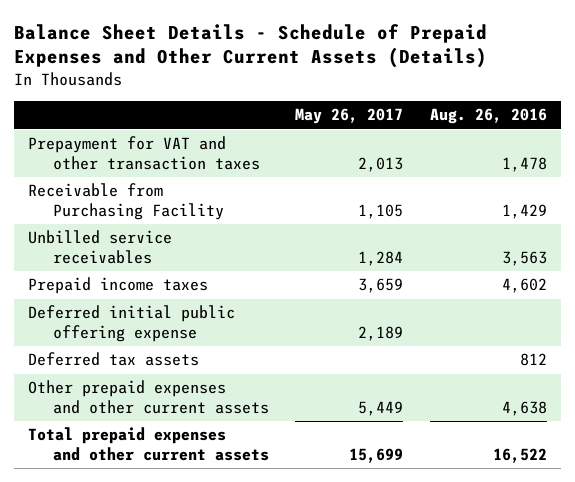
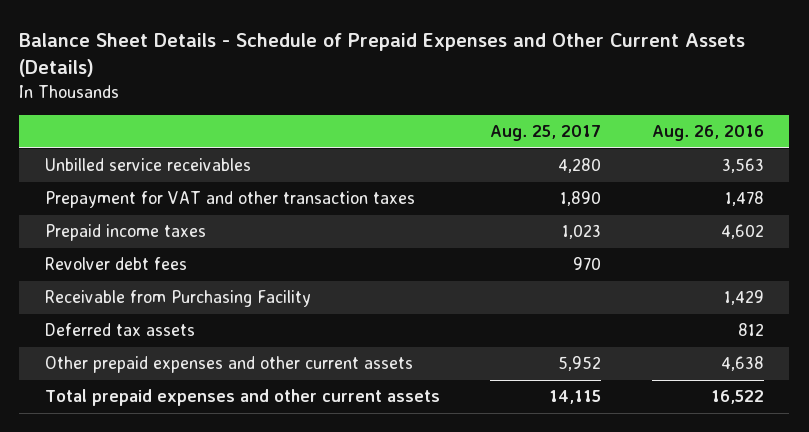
- | May 26, 2017 | Aug. 26, 2016
+ | Aug. 25, 2017 | Aug. 26, 2016
moved down: Prepayment for VAT and other transaction taxes | 1,890 | 1,478
- Deferred initial public offering expense | 2,189 |
+ Revolver debt fees | 970 |
moved down: Receivable from Purchasing Facility | | 1,429

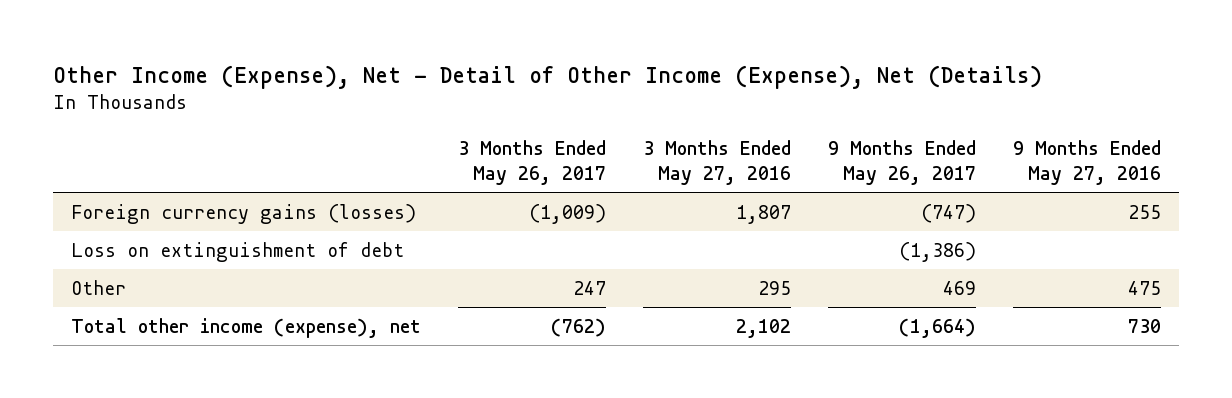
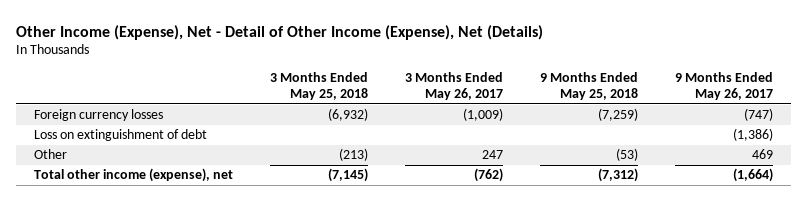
- | 3 Months Ended May 26, 2017 | 3 Months Ended May 27, 2016 | 9 Months Ended May 26, 2017 | 9 Months Ended May 27, 2016
+ | 3 Months Ended May 25, 2018 | 3 Months Ended May 26, 2017 | 9 Months Ended May 25, 2018 | 9 Months Ended May 26, 2017
- Foreign currency gains (losses) | (1,009) | 1,807 | (747) | 255
+ Foreign currency losses | (6,932) | (1,009) | (7,259) | (747)

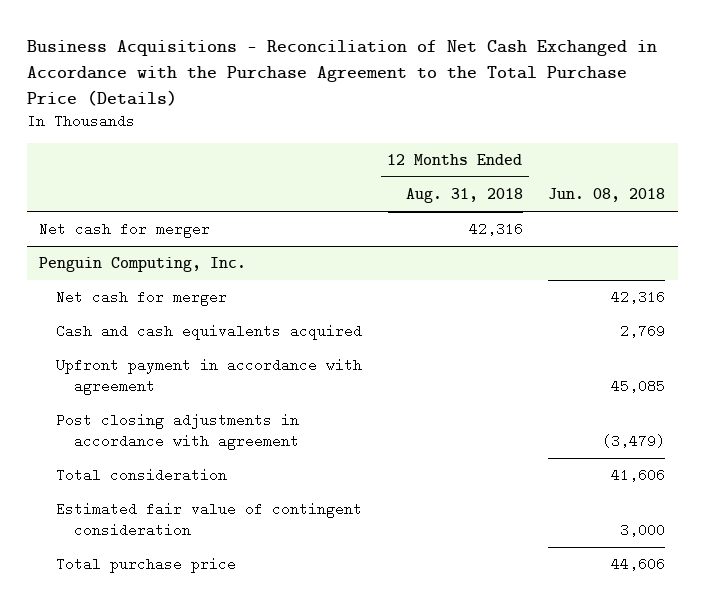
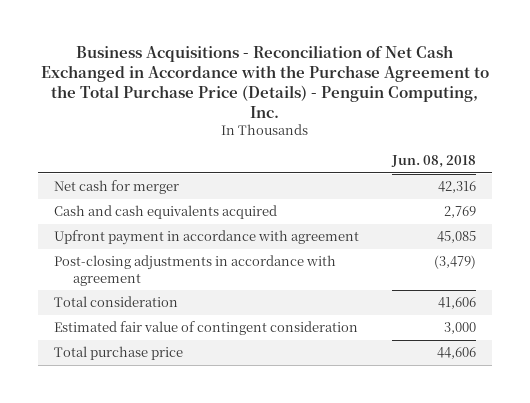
- Business Acquisitions - Reconciliation of Net Cash Exchanged in Accordance with the Purchase Agreement to the Total Purchase Price (Details)
+ Business Acquisitions - Reconciliation of Net Cash Exchanged in Accordance with the Purchase Agreement to the Total Purchase Price (Details) - Penguin Computing, Inc.
- | 12 Months Ended Aug. 31, 2018 | Jun. 08, 2018
+ | Jun. 08, 2018
- Net cash for merger | 42,316 |
- Penguin Computing, Inc.
- Post closing adjustments in accordance with agreement | | (3,479)
+ Post-closing adjustments in accordance with agreement | (3,479)

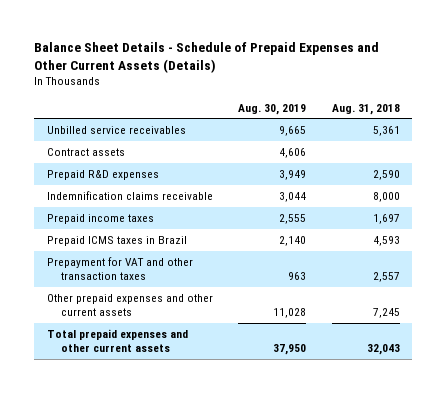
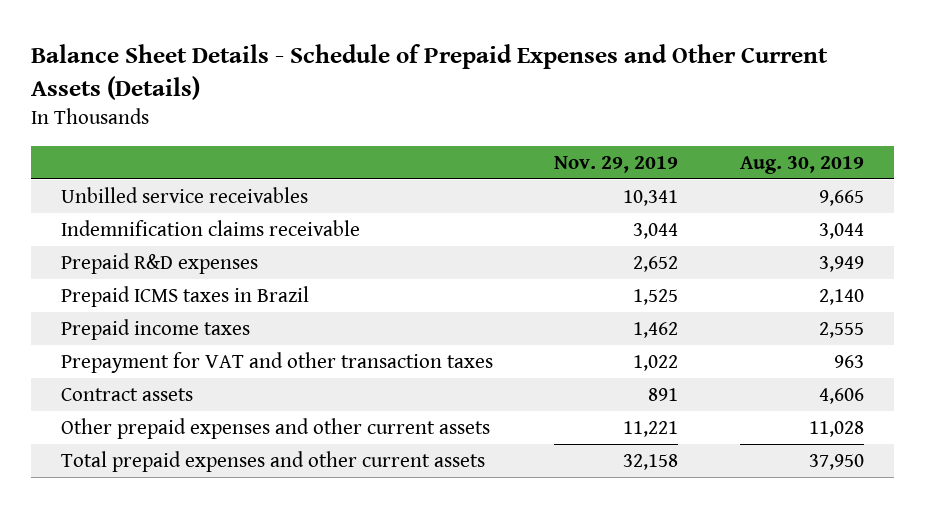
- | Aug. 30, 2019 | Aug. 31, 2018
+ | Nov. 29, 2019 | Aug. 30, 2019
moved down: Prepaid R&D expenses | 2,652 | 3,949
moved down: Prepaid income taxes | 1,462 | 2,555
moved down: Contract assets | 891 | 4,606

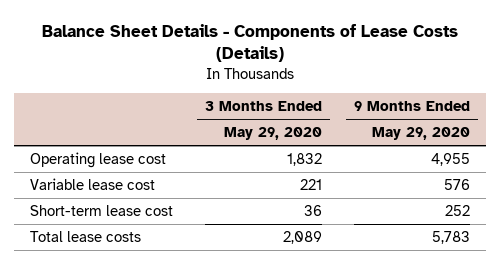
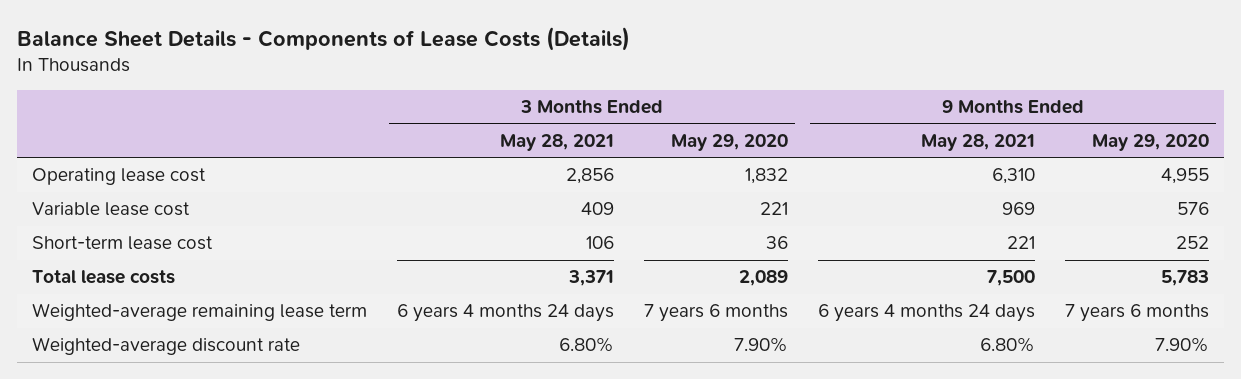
- | 3 Months Ended May 29, 2020 | 9 Months Ended May 29, 2020
+ | 3 Months Ended May 28, 2021 | 3 Months Ended May 29, 2020 | 9 Months Ended May 28, 2021 | 9 Months Ended May 29, 2020
+ Weighted-average remaining lease term | 6 years 4 months 24 days | 7 years 6 months | 6 years 4 months 24 days | 7 years 6 months
+ Weighted-average discount rate | 6.80% | 7.90% | 6.80% | 7.90%

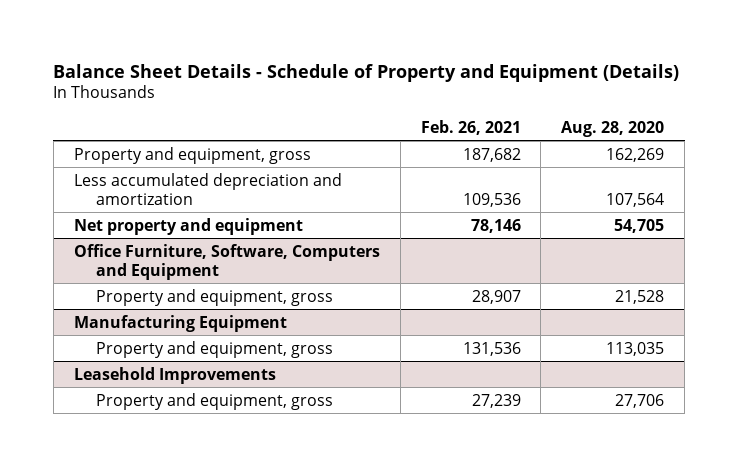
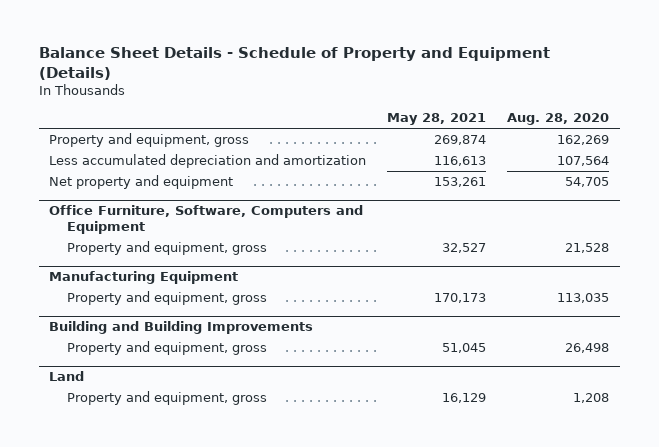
- | Feb. 26, 2021 | Aug. 28, 2020
+ | May 28, 2021 | Aug. 28, 2020
- Leasehold Improvements
- Property and equipment, gross | 27,239 | 27,706
+ Building and Building Improvements
+ Property and equipment, gross | 51,045 | 26,498
+ Land
+ Property and equipment, gross | 16,129 | 1,208

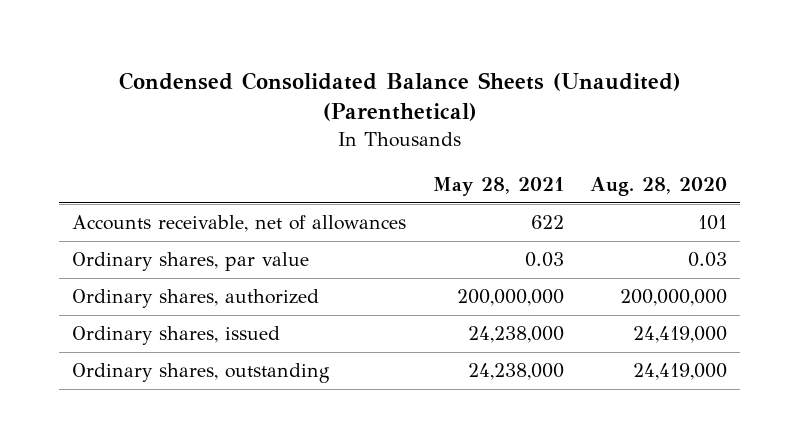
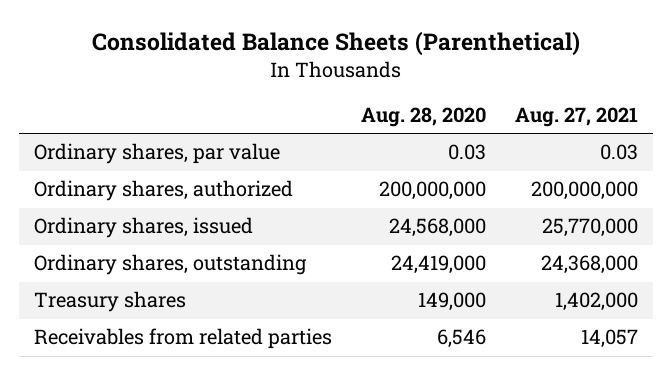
- Condensed Consolidated Balance Sheets (Unaudited) (Parenthetical)
+ Consolidated Balance Sheets (Parenthetical)
- | May 28, 2021 | Aug. 28, 2020
+ | Aug. 28, 2020 | Aug. 27, 2021
- Accounts receivable, net of allowances | 622 | 101
- Ordinary shares, issued | 24,238,000 | 24,419,000
+ Ordinary shares, issued | 24,568,000 | 25,770,000
+ Treasury shares | 149,000 | 1,402,000
+ Receivables from related parties | 6,546 | 14,057

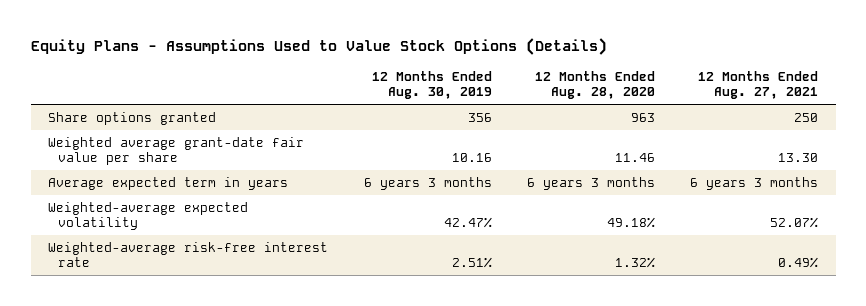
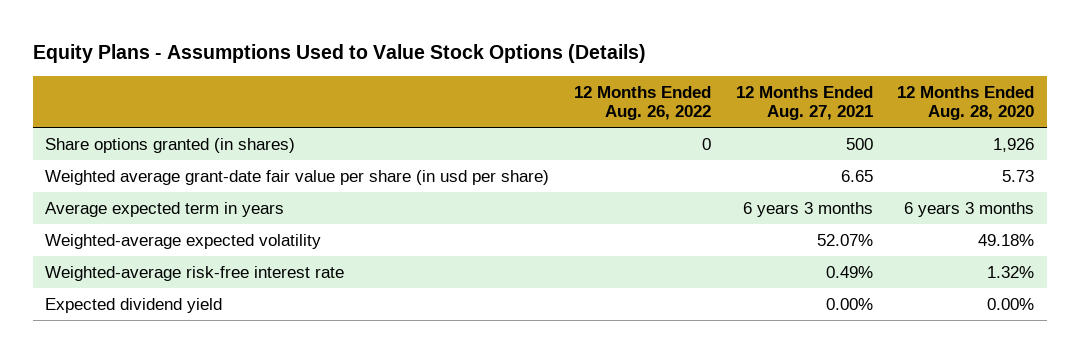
- | 12 Months Ended Aug. 30, 2019 | 12 Months Ended Aug. 28, 2020 | 12 Months Ended Aug. 27, 2021
+ | 12 Months Ended Aug. 26, 2022 | 12 Months Ended Aug. 27, 2021 | 12 Months Ended Aug. 28, 2020
- Share options granted | 356 | 963 | 250
- Weighted average grant-date fair value per share | 10.16 | 11.46 | 13.30
+ Share options granted (in shares) | 0 | 500 | 1,926
+ Weighted average grant-date fair value per share (in usd per share) | | 6.65 | 5.73
+ Expected dividend yield | | 0.00% | 0.00%

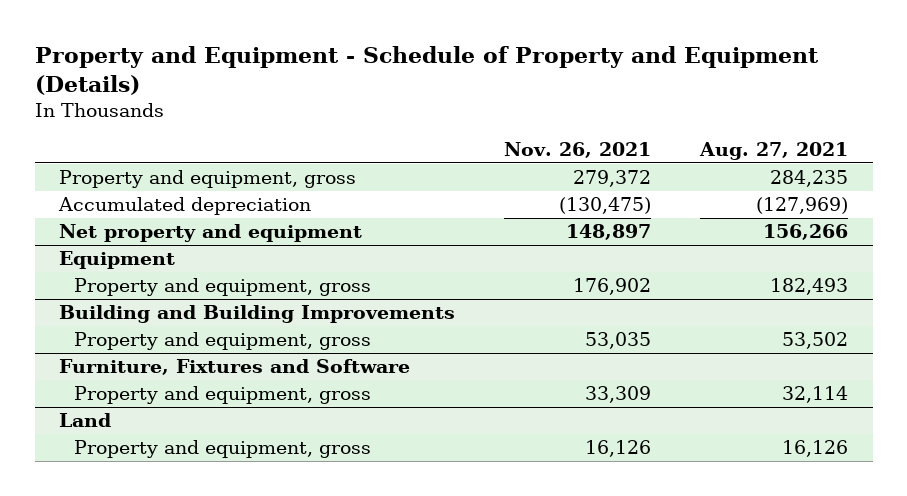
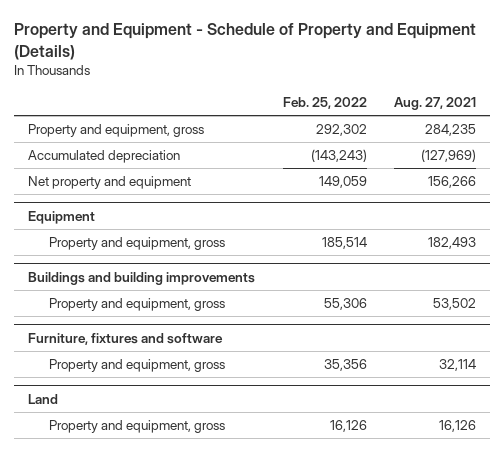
- | Nov. 26, 2021 | Aug. 27, 2021
+ | Feb. 25, 2022 | Aug. 27, 2021
- Building and Building Improvements
+ Buildings and building improvements
- Furniture, Fixtures and Software
+ Furniture, fixtures and software

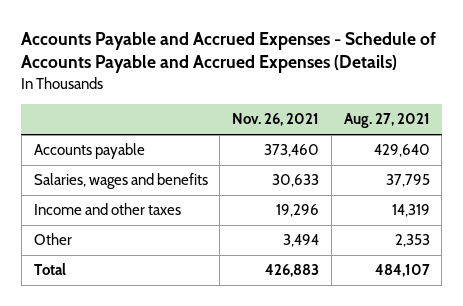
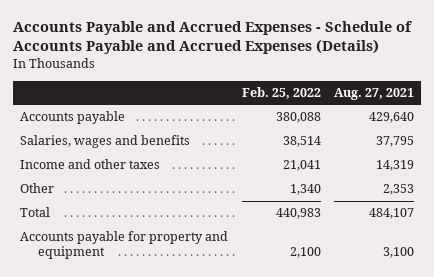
- | Nov. 26, 2021 | Aug. 27, 2021
+ | Feb. 25, 2022 | Aug. 27, 2021
+ Accounts payable for property and equipment | 2,100 | 3,100

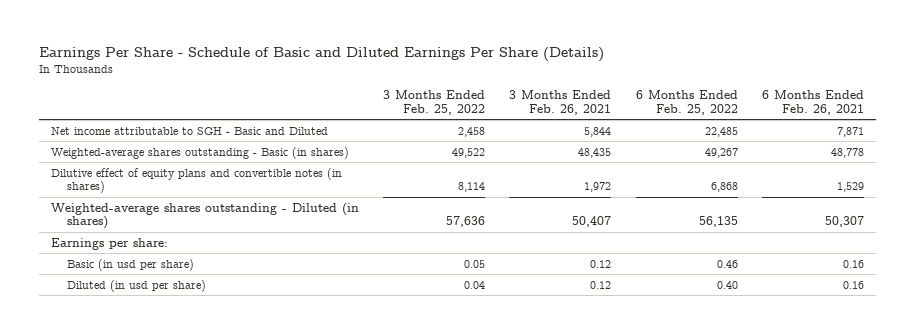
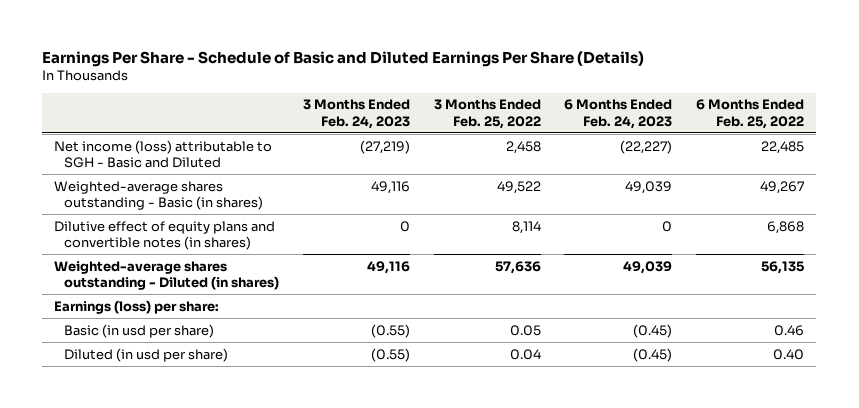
- | 3 Months Ended Feb. 25, 2022 | 3 Months Ended Feb. 26, 2021 | 6 Months Ended Feb. 25, 2022 | 6 Months Ended Feb. 26, 2021
+ | 3 Months Ended Feb. 24, 2023 | 3 Months Ended Feb. 25, 2022 | 6 Months Ended Feb. 24, 2023 | 6 Months Ended Feb. 25, 2022
- Net income attributable to SGH - Basic and Diluted | 2,458 | 5,844 | 22,485 | 7,871
+ Net income (loss) attributable to SGH - Basic and Diluted | (27,219) | 2,458 | (22,227) | 22,485
- Earnings per share:
+ Earnings (loss) per share:

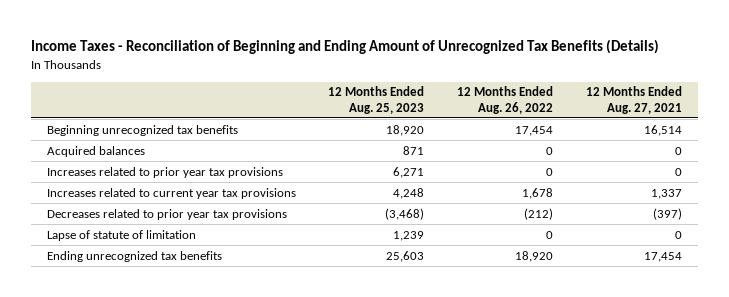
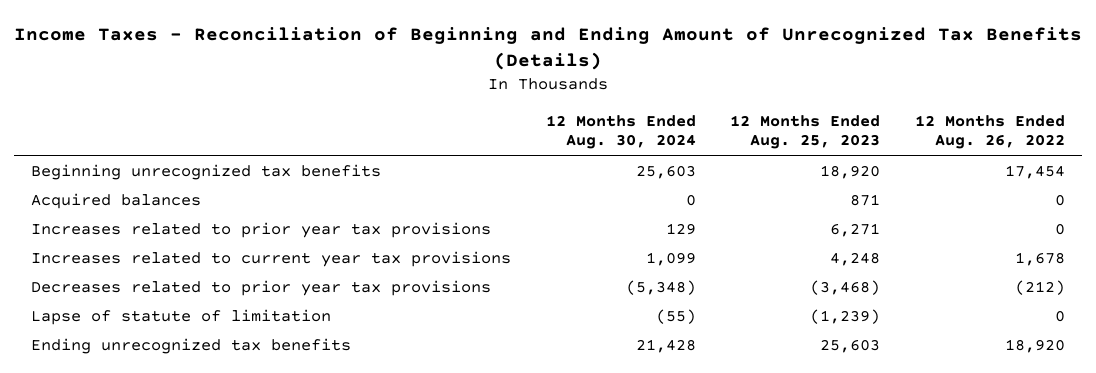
- | 12 Months Ended Aug. 25, 2023 | 12 Months Ended Aug. 26, 2022 | 12 Months Ended Aug. 27, 2021
+ | 12 Months Ended Aug. 30, 2024 | 12 Months Ended Aug. 25, 2023 | 12 Months Ended Aug. 26, 2022
- Lapse of statute of limitation | 1,239 | 0 | 0
+ Lapse of statute of limitation | (55) | (1,239) | 0

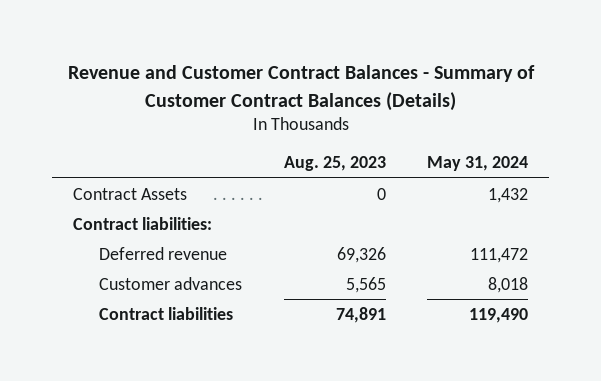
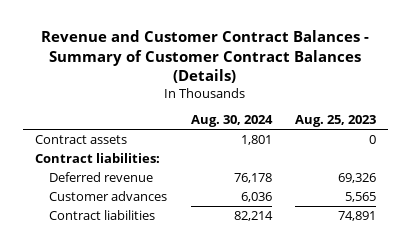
- | Aug. 25, 2023 | May 31, 2024
+ | Aug. 30, 2024 | Aug. 25, 2023
- Contract Assets | 0 | 1,432
+ Contract assets | 1,801 | 0

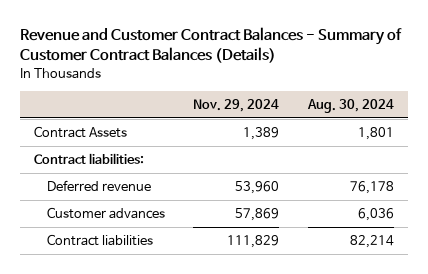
- | Aug. 30, 2024 | Aug. 25, 2023
+ | Nov. 29, 2024 | Aug. 30, 2024
- Contract assets | 1,801 | 0
+ Contract Assets | 1,389 | 1,801

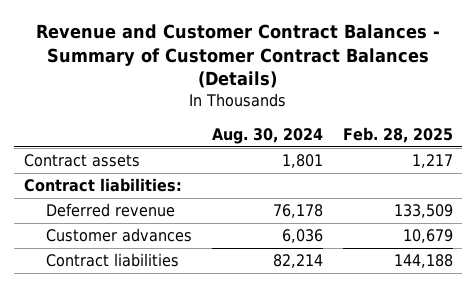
- | Nov. 29, 2024 | Aug. 30, 2024
+ | Aug. 30, 2024 | Feb. 28, 2025
- Contract Assets | 1,389 | 1,801
+ Contract assets | 1,801 | 1,217

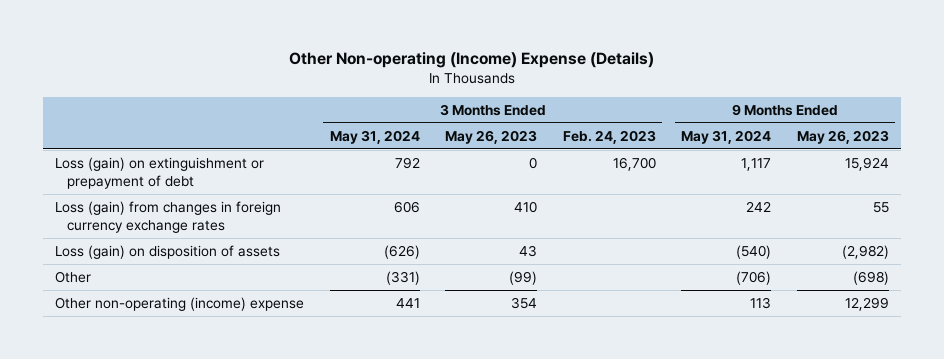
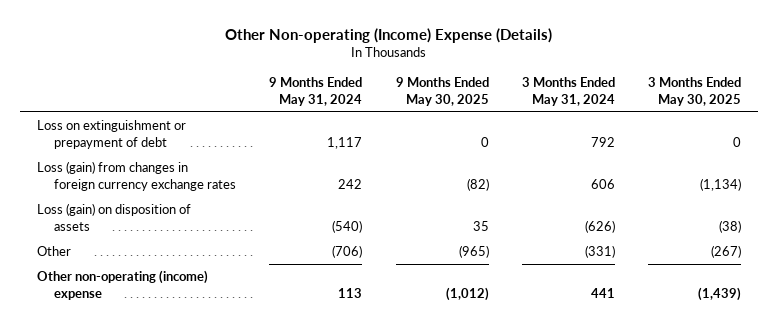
- | 3 Months Ended May 31, 2024 | 3 Months Ended May 26, 2023 | 3 Months Ended Feb. 24, 2023 | 9 Months Ended May 31, 2024 | 9 Months Ended May 26, 2023
+ | 9 Months Ended May 31, 2024 | 9 Months Ended May 30, 2025 | 3 Months Ended May 31, 2024 | 3 Months Ended May 30, 2025
- Loss (gain) on extinguishment or prepayment of debt | 792 | 0 | 16,700 | 1,117 | 15,924
+ Loss on extinguishment or prepayment of debt | 1,117 | 0 | 792 | 0

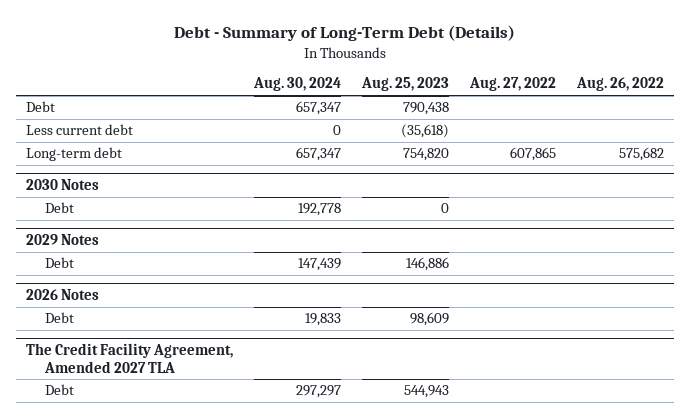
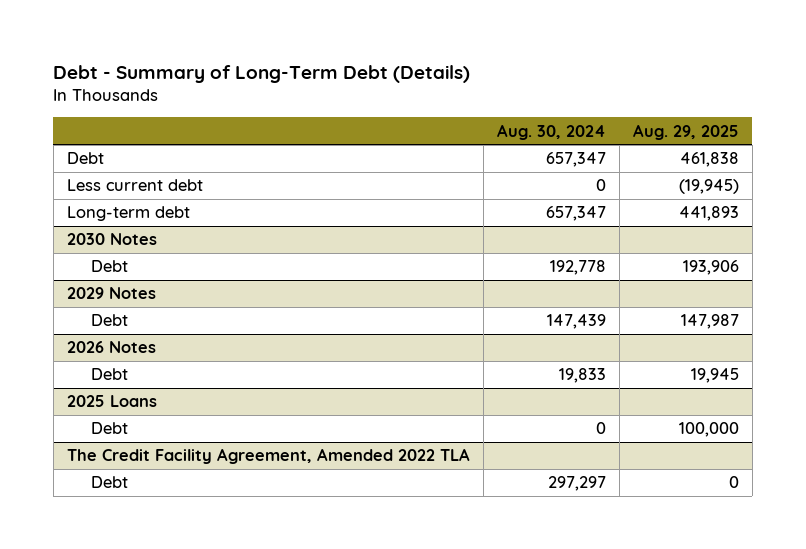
- | Aug. 30, 2024 | Aug. 25, 2023 | Aug. 27, 2022 | Aug. 26, 2022
+ | Aug. 30, 2024 | Aug. 29, 2025
- The Credit Facility Agreement, Amended 2027 TLA
+ 2025 Loans
+ Debt | 0 | 100,000
+ The Credit Facility Agreement, Amended 2022 TLA

